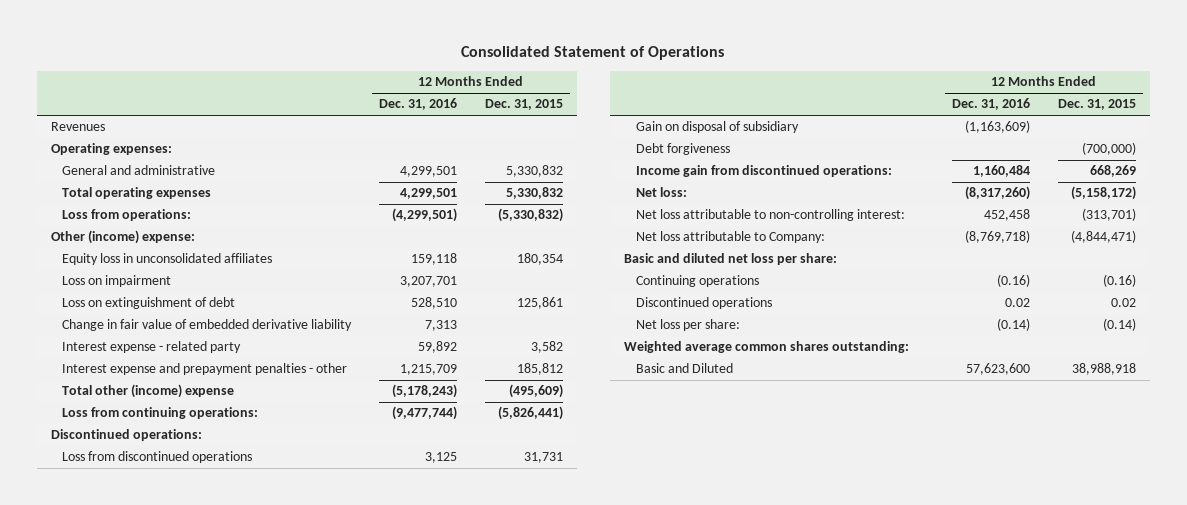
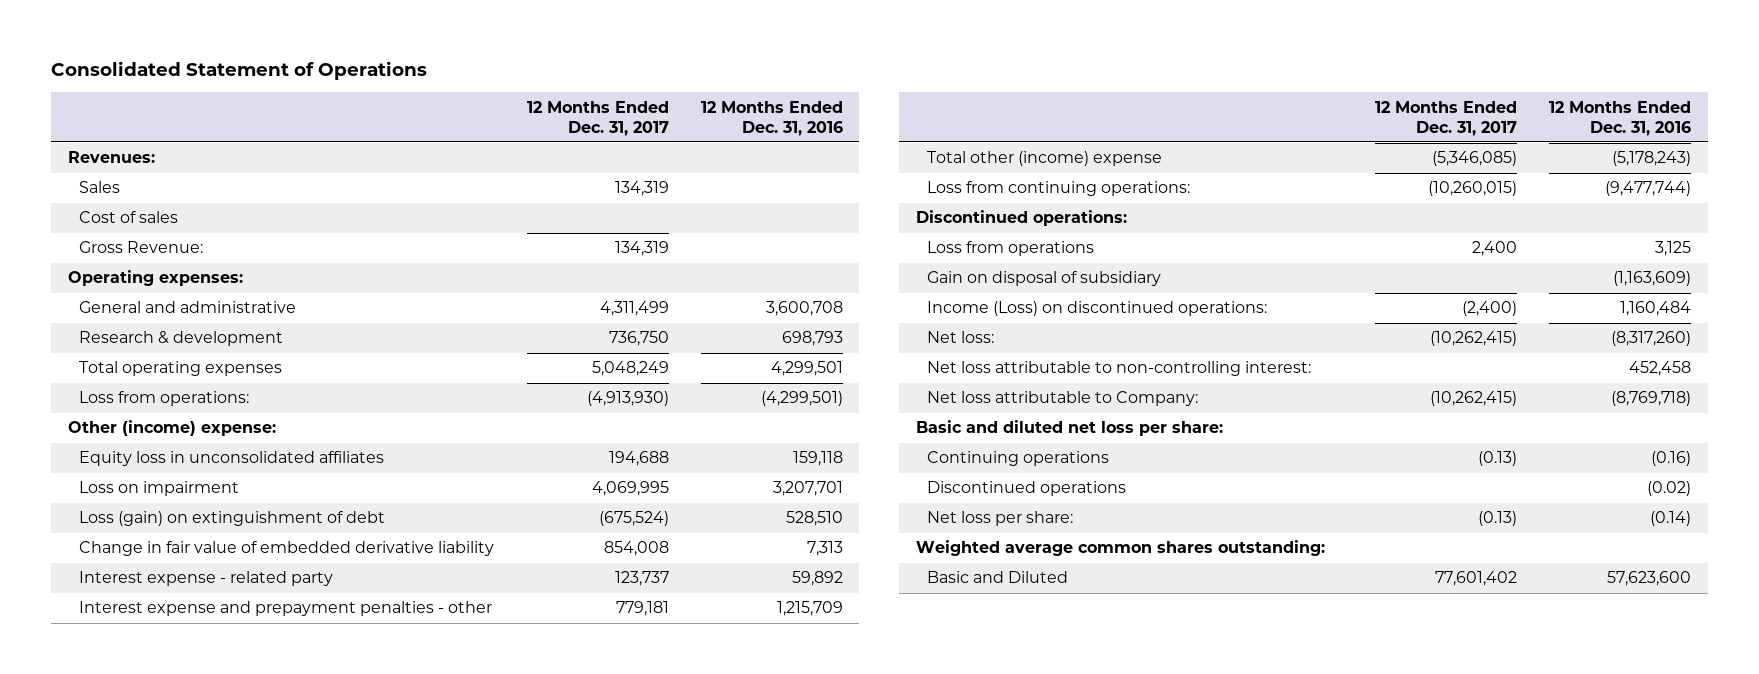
- | 12 Months Ended Dec. 31, 2016 | 12 Months Ended Dec. 31, 2015
+ | 12 Months Ended Dec. 31, 2017 | 12 Months Ended Dec. 31, 2016
- Revenues
+ Revenues:
+ Sales | 134,319 |
+ Cost of sales
+ Gross Revenue: | 134,319 |
- General and administrative | 4,299,501 | 5,330,832
+ General and administrative | 4,311,499 | 3,600,708
+ Research & development | 736,750 | 698,793
- Loss on extinguishment of debt | 528,510 | 125,861
+ Loss (gain) on extinguishment of debt | (675,524) | 528,510
- Loss from discontinued operations | 3,125 | 31,731
+ Loss from operations | 2,400 | 3,125
- Debt forgiveness | | (700,000)
- Income gain from discontinued operations: | 1,160,484 | 668,269
+ Income (Loss) on discontinued operations: | (2,400) | 1,160,484
- Discontinued operations | 0.02 | 0.02
+ Discontinued operations | | (0.02)

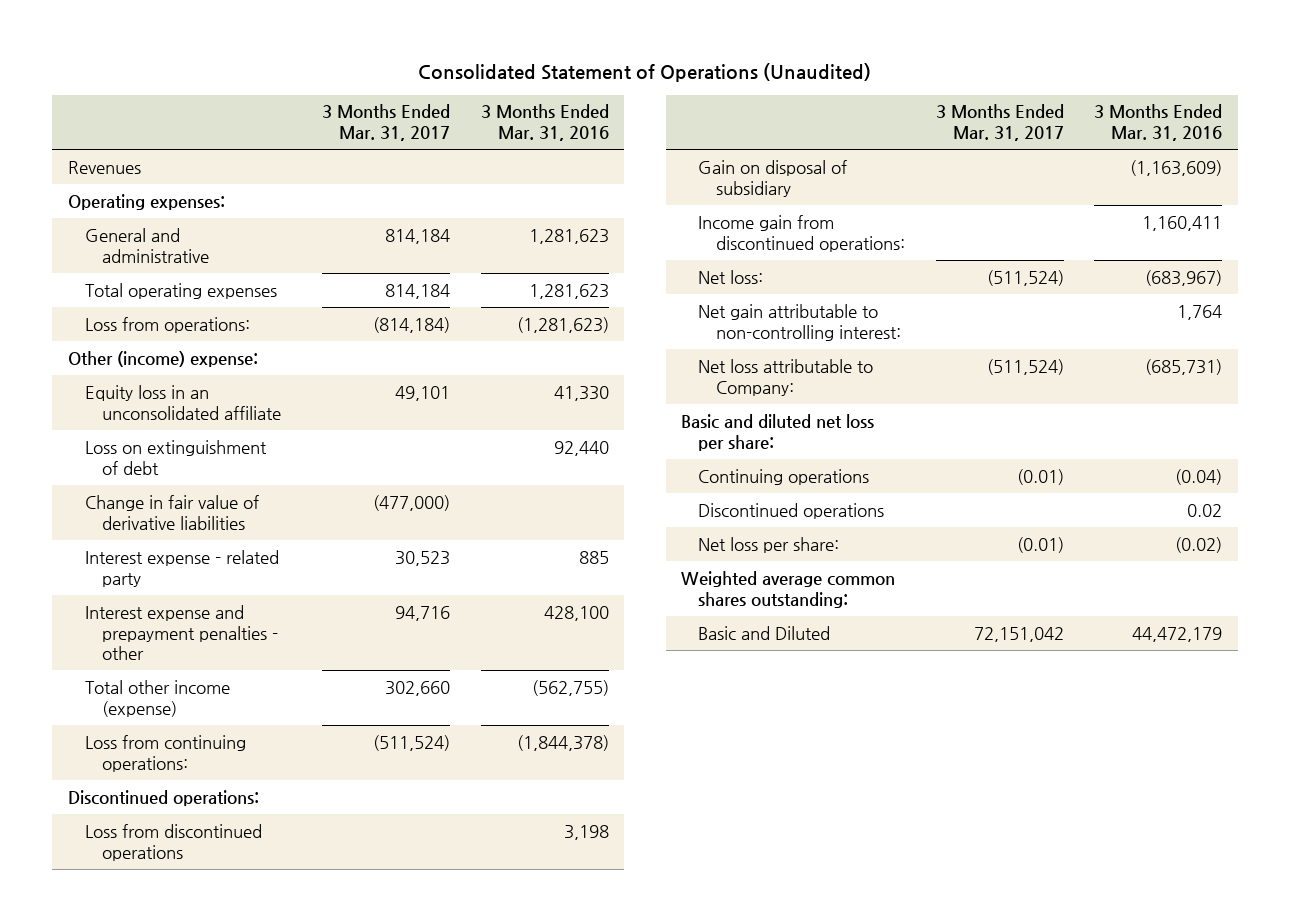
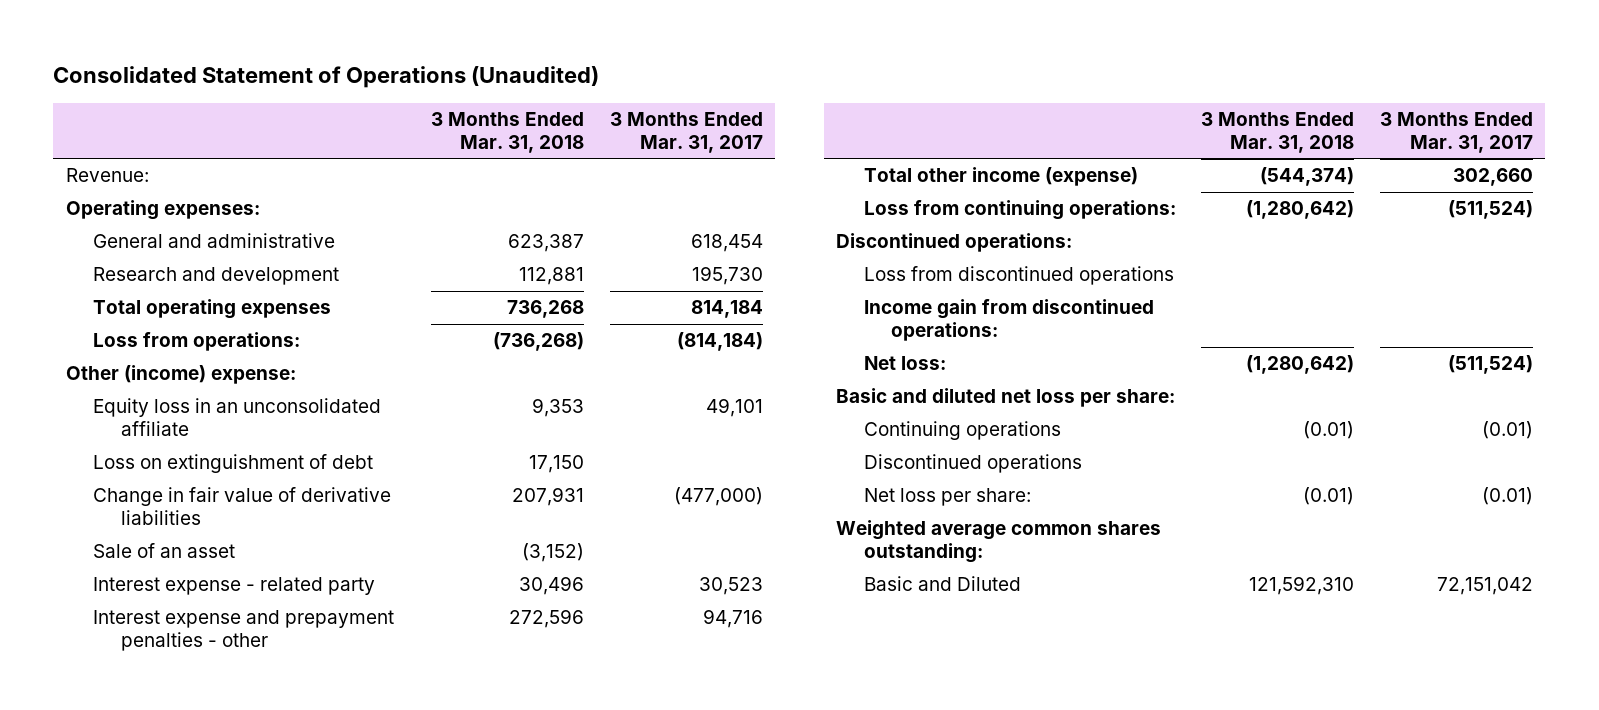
- | 3 Months Ended Mar. 31, 2017 | 3 Months Ended Mar. 31, 2016
+ | 3 Months Ended Mar. 31, 2018 | 3 Months Ended Mar. 31, 2017
- Revenues
+ Revenue:
- General and administrative | 814,184 | 1,281,623
+ General and administrative | 623,387 | 618,454
+ Research and development | 112,881 | 195,730
+ Sale of an asset | (3,152) |
- Gain on disposal of subsidiary | | (1,163,609)
- Net gain attributable to non-controlling interest: | | 1,764
- Net loss attributable to Company: | (511,524) | (685,731)

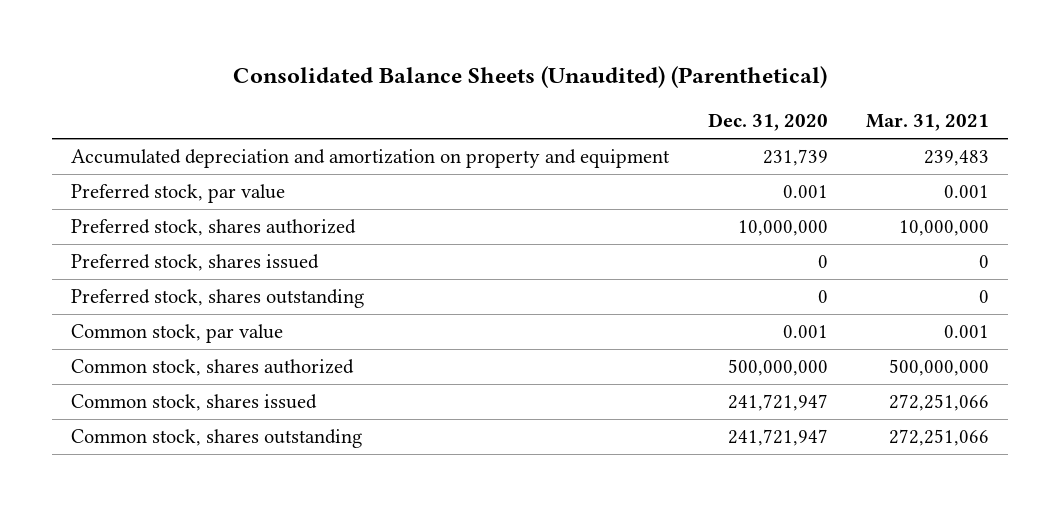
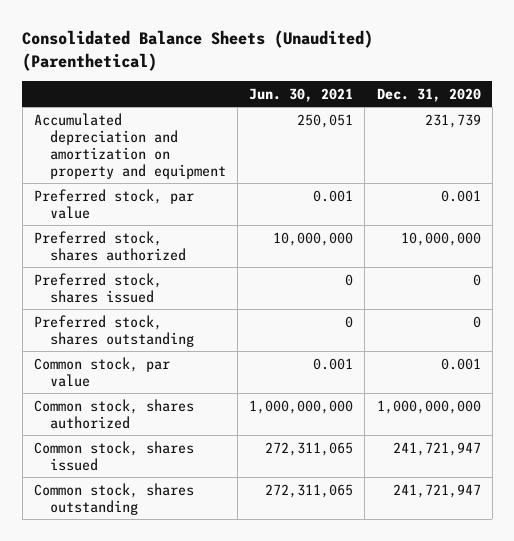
- | Dec. 31, 2020 | Mar. 31, 2021
+ | Jun. 30, 2021 | Dec. 31, 2020
- Common stock, shares authorized | 500,000,000 | 500,000,000
+ Common stock, shares authorized | 1,000,000,000 | 1,000,000,000

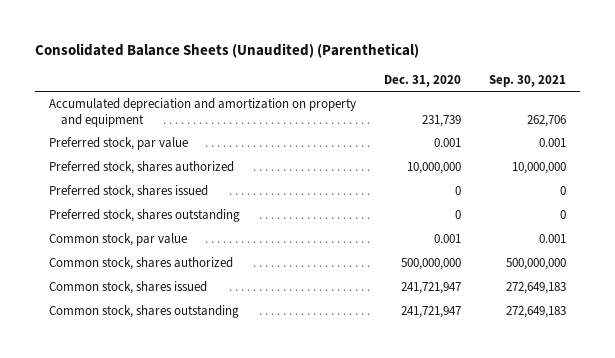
- | Jun. 30, 2021 | Dec. 31, 2020
+ | Dec. 31, 2020 | Sep. 30, 2021
- Common stock, shares authorized | 1,000,000,000 | 1,000,000,000
+ Common stock, shares authorized | 500,000,000 | 500,000,000

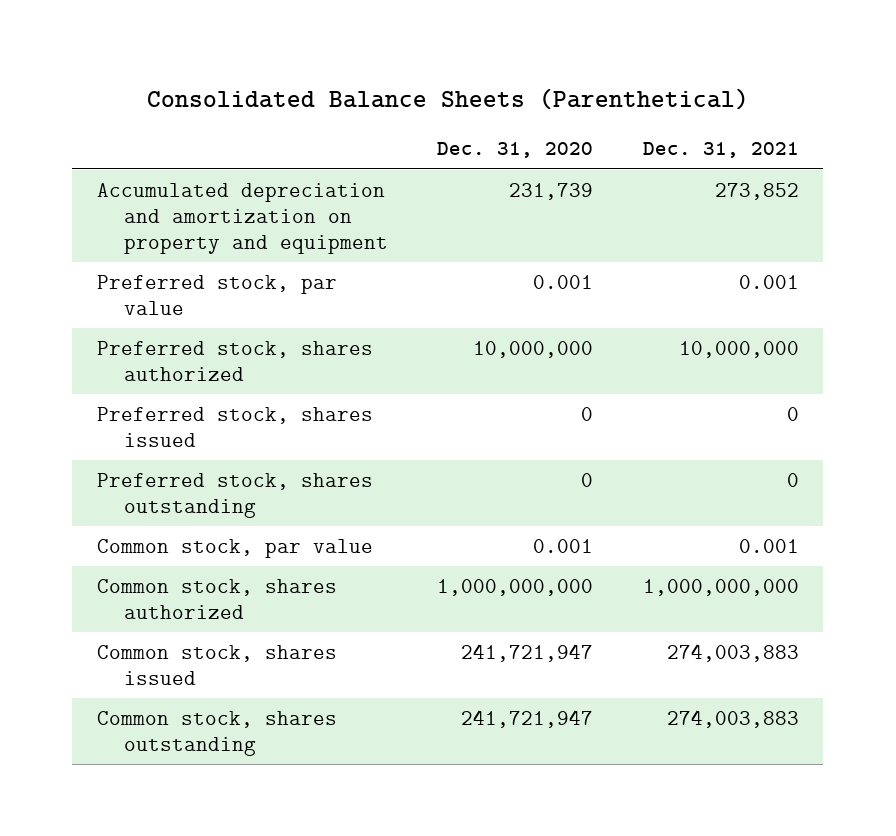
- Consolidated Balance Sheets (Unaudited) (Parenthetical)
+ Consolidated Balance Sheets (Parenthetical)
- | Dec. 31, 2020 | Sep. 30, 2021
+ | Dec. 31, 2020 | Dec. 31, 2021
- Common stock, shares authorized | 500,000,000 | 500,000,000
+ Common stock, shares authorized | 1,000,000,000 | 1,000,000,000

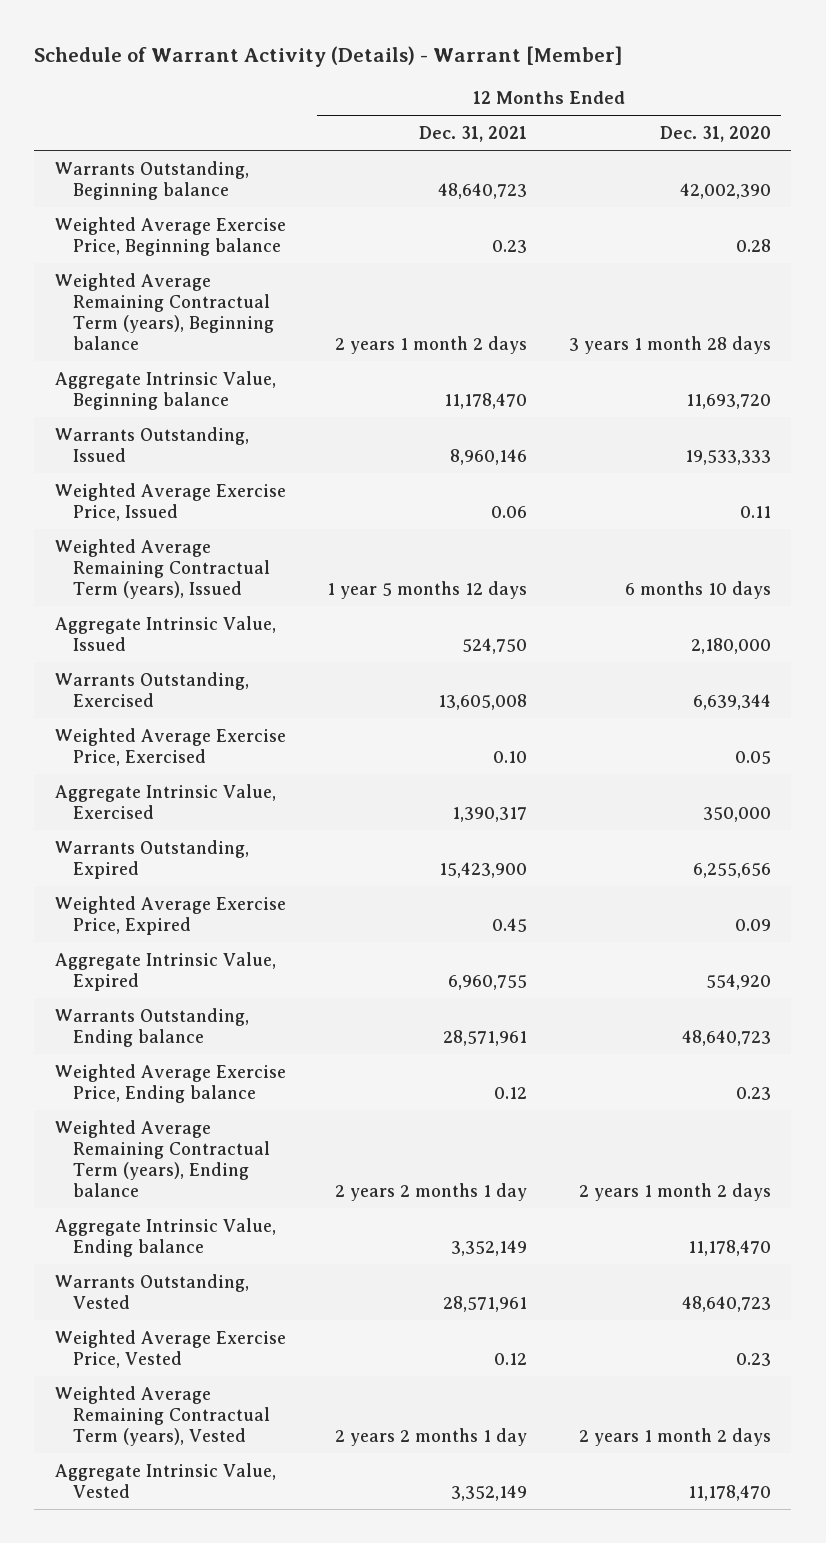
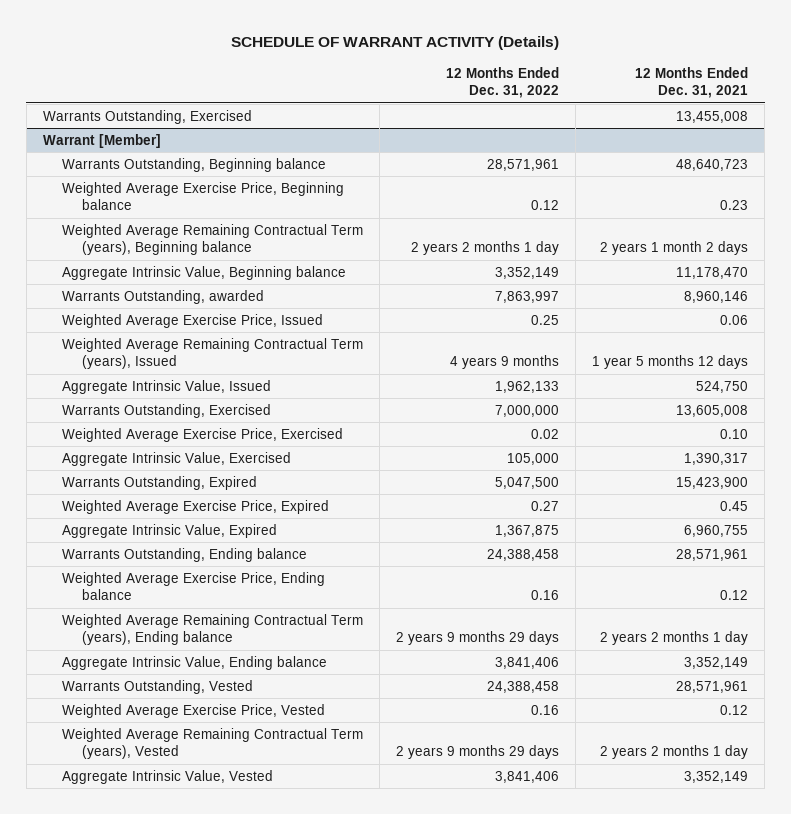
- Schedule of Warrant Activity (Details) - Warrant [Member]
+ SCHEDULE OF WARRANT ACTIVITY (Details)
- | 12 Months Ended Dec. 31, 2021 | 12 Months Ended Dec. 31, 2020
+ | 12 Months Ended Dec. 31, 2022 | 12 Months Ended Dec. 31, 2021
+ Warrants Outstanding, Exercised | | 13,455,008
+ Warrant [Member]
- Warrants Outstanding, Issued | 8,960,146 | 19,533,333
+ Warrants Outstanding, awarded | 7,863,997 | 8,960,146

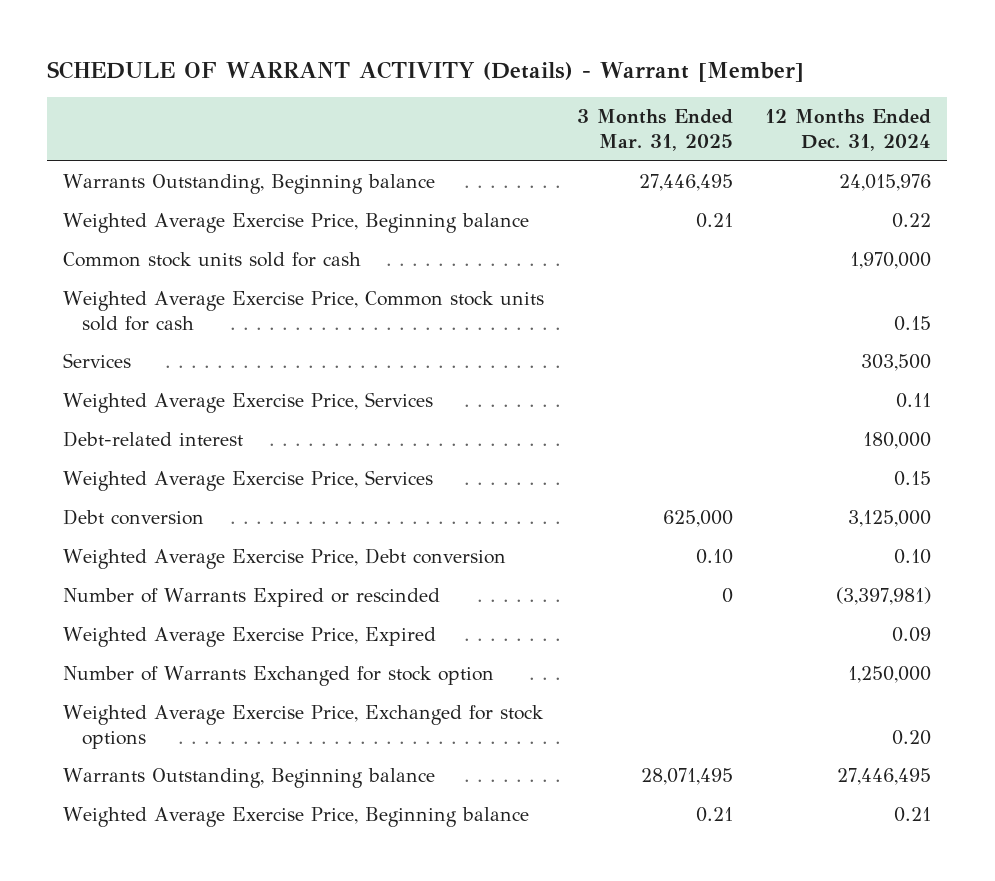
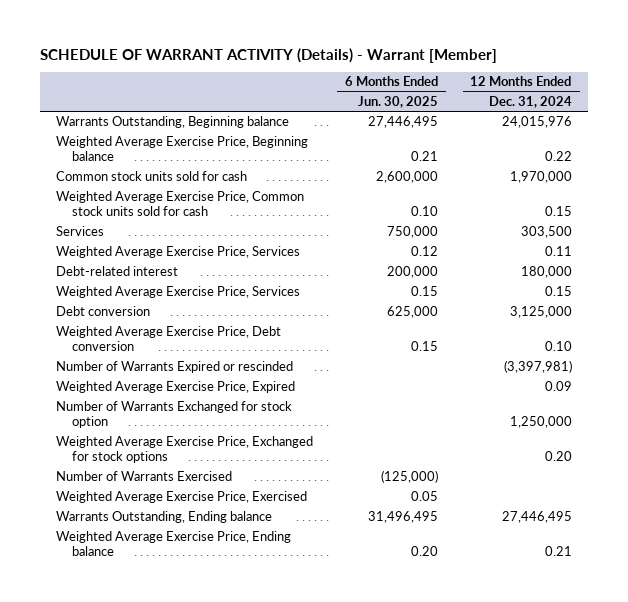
- | 3 Months Ended Mar. 31, 2025 | 12 Months Ended Dec. 31, 2024
+ | 6 Months Ended Jun. 30, 2025 | 12 Months Ended Dec. 31, 2024
- Warrants Outstanding, Beginning balance | 28,071,495 | 27,446,495
- Weighted Average Exercise Price, Beginning balance | 0.21 | 0.21
+ Number of Warrants Exercised | (125,000) |
+ Weighted Average Exercise Price, Exercised | 0.05 |
+ Warrants Outstanding, Ending balance | 31,496,495 | 27,446,495
+ Weighted Average Exercise Price, Ending balance | 0.20 | 0.21

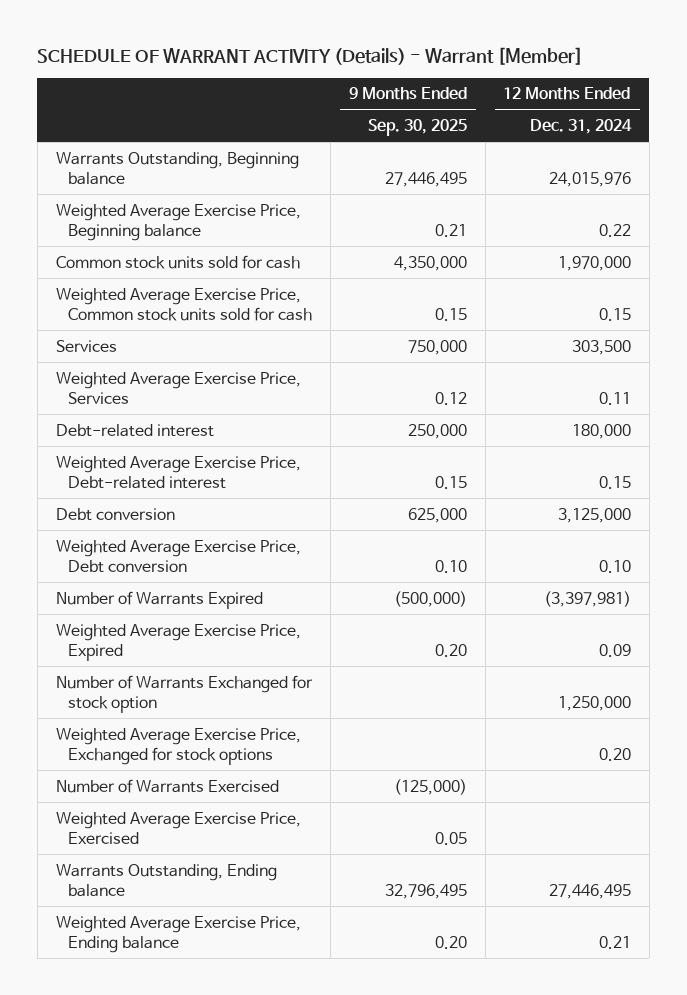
- | 6 Months Ended Jun. 30, 2025 | 12 Months Ended Dec. 31, 2024
+ | 9 Months Ended Sep. 30, 2025 | 12 Months Ended Dec. 31, 2024
- Weighted Average Exercise Price, Services | 0.15 | 0.15
+ Weighted Average Exercise Price, Debt-related interest | 0.15 | 0.15
- Number of Warrants Expired or rescinded | | (3,397,981)
+ Number of Warrants Expired | (500,000) | (3,397,981)

